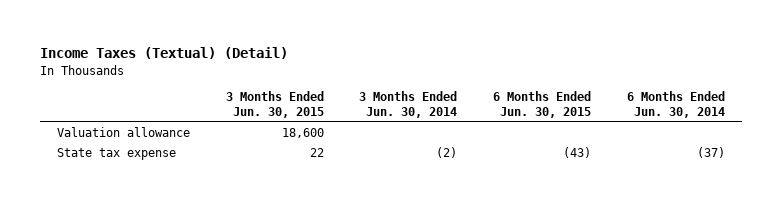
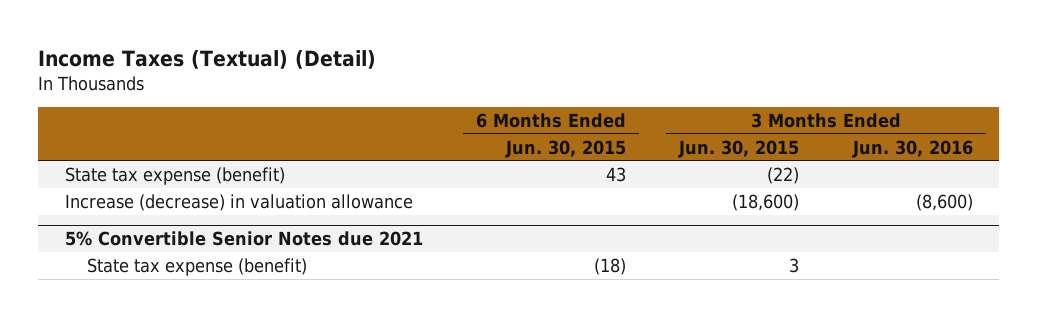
- | 3 Months Ended Jun. 30, 2015 | 3 Months Ended Jun. 30, 2014 | 6 Months Ended Jun. 30, 2015 | 6 Months Ended Jun. 30, 2014
+ | 6 Months Ended Jun. 30, 2015 | 3 Months Ended Jun. 30, 2015 | 3 Months Ended Jun. 30, 2016
- Valuation allowance | 18,600 | | |
- State tax expense | 22 | (2) | (43) | (37)
+ State tax expense (benefit) | 43 | (22) |
+ Increase (decrease) in valuation allowance | | (18,600) | (8,600)
+ 5% Convertible Senior Notes due 2021
+ State tax expense (benefit) | (18) | 3 |

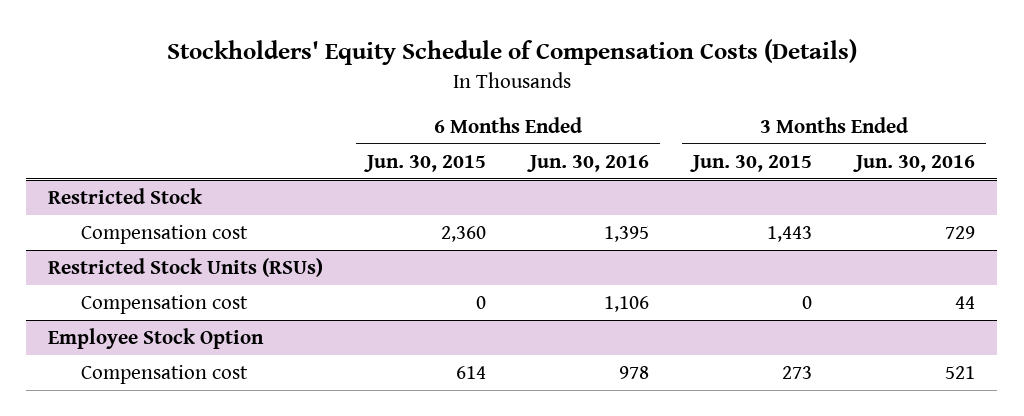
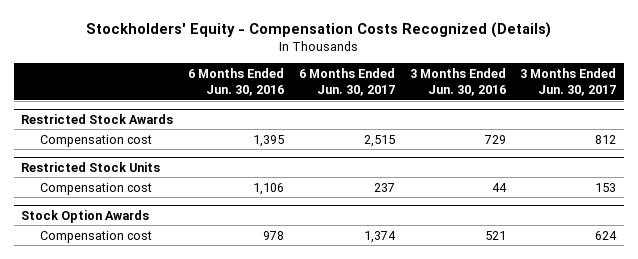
- Stockholders' Equity Schedule of Compensation Costs (Details)
+ Stockholders' Equity - Compensation Costs Recognized (Details)
- | 6 Months Ended Jun. 30, 2015 | 6 Months Ended Jun. 30, 2016 | 3 Months Ended Jun. 30, 2015 | 3 Months Ended Jun. 30, 2016
+ | 6 Months Ended Jun. 30, 2016 | 6 Months Ended Jun. 30, 2017 | 3 Months Ended Jun. 30, 2016 | 3 Months Ended Jun. 30, 2017
- Restricted Stock
+ Restricted Stock Awards
- Restricted Stock Units (RSUs)
+ Restricted Stock Units
- Employee Stock Option
+ Stock Option Awards

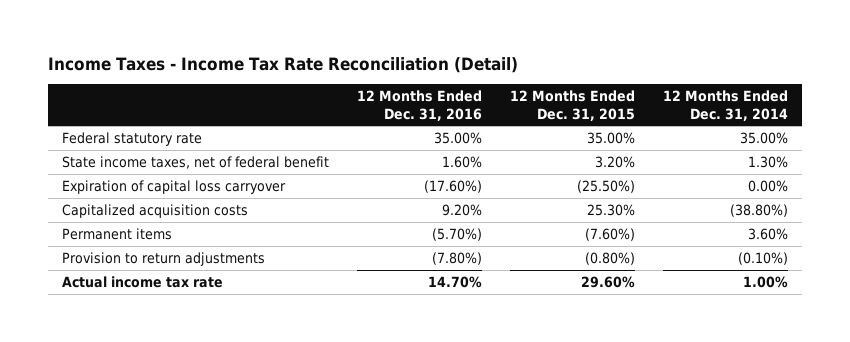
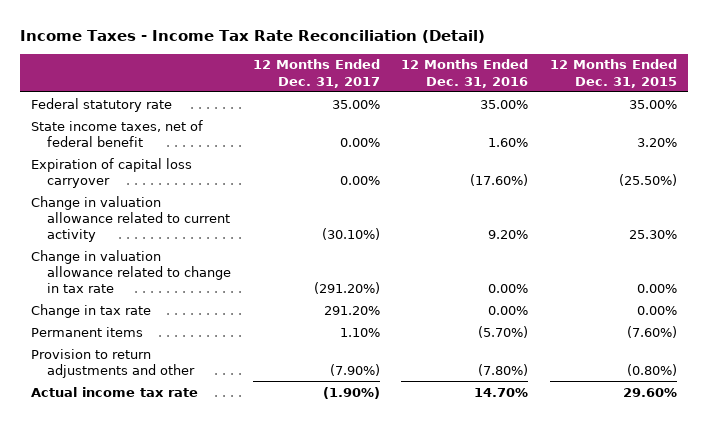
- | 12 Months Ended Dec. 31, 2016 | 12 Months Ended Dec. 31, 2015 | 12 Months Ended Dec. 31, 2014
+ | 12 Months Ended Dec. 31, 2017 | 12 Months Ended Dec. 31, 2016 | 12 Months Ended Dec. 31, 2015
- Capitalized acquisition costs | 9.20% | 25.30% | (38.80%)
+ Change in valuation allowance related to current activity | (30.10%) | 9.20% | 25.30%
+ Change in valuation allowance related to change in tax rate | (291.20%) | 0.00% | 0.00%
+ Change in tax rate | 291.20% | 0.00% | 0.00%
- Provision to return adjustments | (7.80%) | (0.80%) | (0.10%)
+ Provision to return adjustments and other | (7.90%) | (7.80%) | (0.80%)

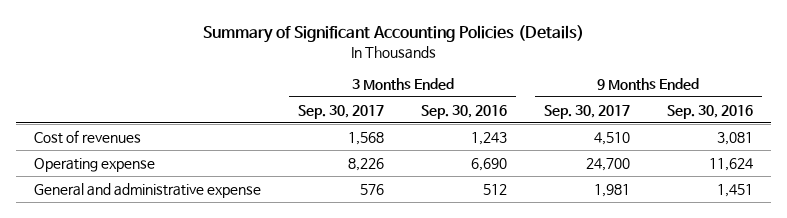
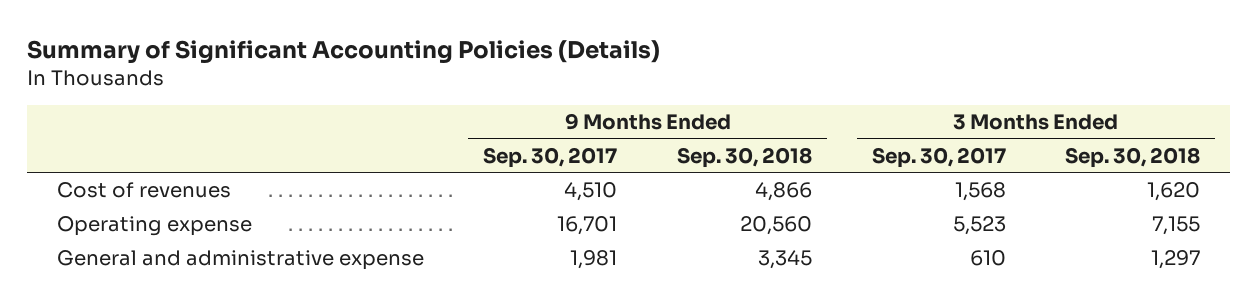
- | 3 Months Ended Sep. 30, 2017 | 3 Months Ended Sep. 30, 2016 | 9 Months Ended Sep. 30, 2017 | 9 Months Ended Sep. 30, 2016
+ | 9 Months Ended Sep. 30, 2017 | 9 Months Ended Sep. 30, 2018 | 3 Months Ended Sep. 30, 2017 | 3 Months Ended Sep. 30, 2018
- Operating expense | 8,226 | 6,690 | 24,700 | 11,624
- General and administrative expense | 576 | 512 | 1,981 | 1,451
+ Operating expense | 16,701 | 20,560 | 5,523 | 7,155
+ General and administrative expense | 1,981 | 3,345 | 610 | 1,297

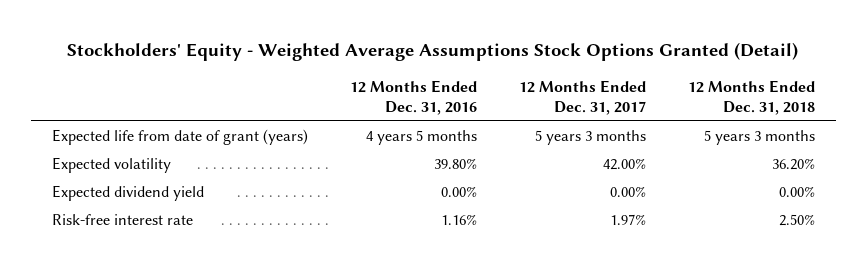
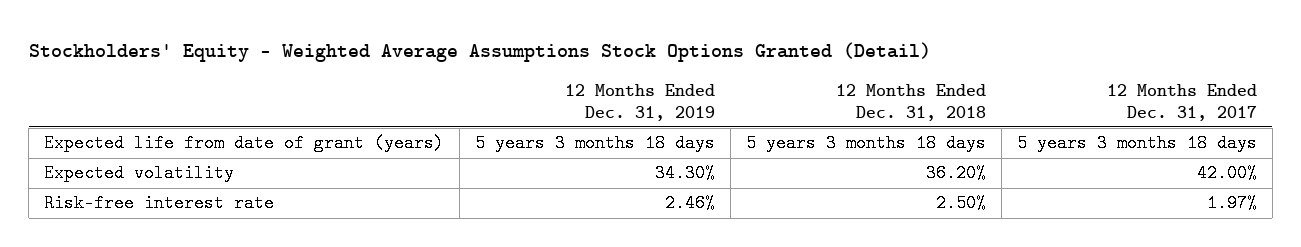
- | 12 Months Ended Dec. 31, 2016 | 12 Months Ended Dec. 31, 2017 | 12 Months Ended Dec. 31, 2018
+ | 12 Months Ended Dec. 31, 2019 | 12 Months Ended Dec. 31, 2018 | 12 Months Ended Dec. 31, 2017
- Expected life from date of grant (years) | 4 years 5 months | 5 years 3 months | 5 years 3 months
+ Expected life from date of grant (years) | 5 years 3 months 18 days | 5 years 3 months 18 days | 5 years 3 months 18 days
- Expected dividend yield | 0.00% | 0.00% | 0.00%

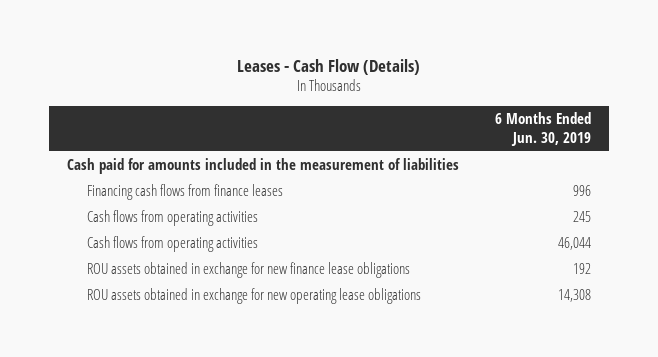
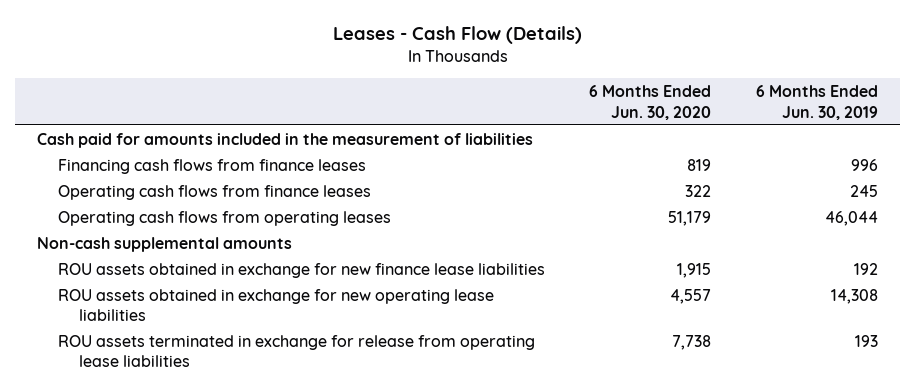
- | 6 Months Ended Jun. 30, 2019
+ | 6 Months Ended Jun. 30, 2020 | 6 Months Ended Jun. 30, 2019
- Cash flows from operating activities | 245
- Cash flows from operating activities | 46,044
- ROU assets obtained in exchange for new finance lease obligations | 192
- ROU assets obtained in exchange for new operating lease obligations | 14,308
+ Operating cash flows from finance leases | 322 | 245
+ Operating cash flows from operating leases | 51,179 | 46,044
+ Non-cash supplemental amounts
+ ROU assets obtained in exchange for new finance lease liabilities | 1,915 | 192
+ ROU assets obtained in exchange for new operating lease liabilities | 4,557 | 14,308
+ ROU assets terminated in exchange for release from operating lease liabilities | 7,738 | 193

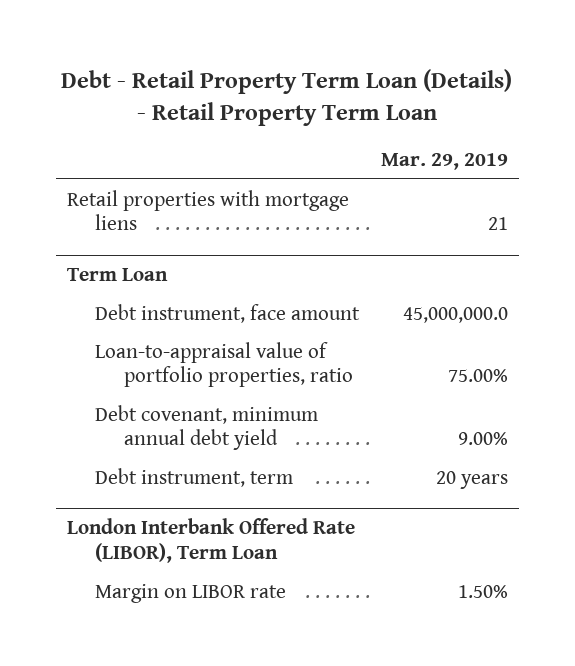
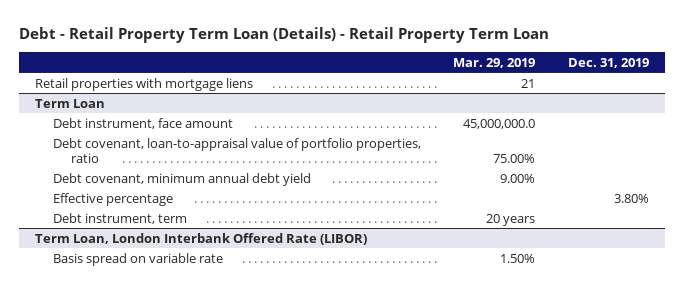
- | Mar. 29, 2019
+ | Mar. 29, 2019 | Dec. 31, 2019
@ Term Loan
- Loan-to-appraisal value of portfolio properties, ratio | 75.00%
+ Debt covenant, loan-to-appraisal value of portfolio properties, ratio | 75.00% |
+ Effective percentage | | 3.80%
- London Interbank Offered Rate (LIBOR), Term Loan
- Margin on LIBOR rate | 1.50%
+ Term Loan, London Interbank Offered Rate (LIBOR)
+ Basis spread on variable rate | 1.50% |

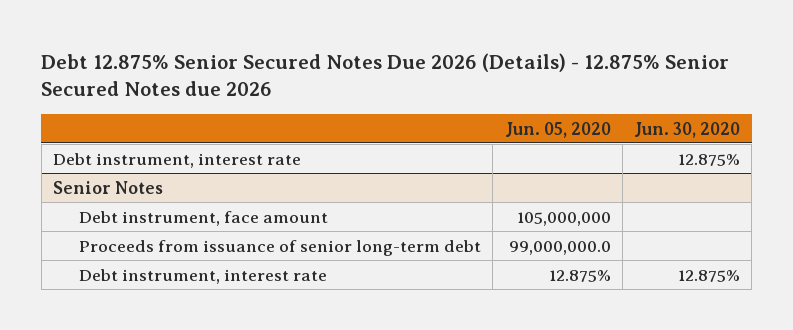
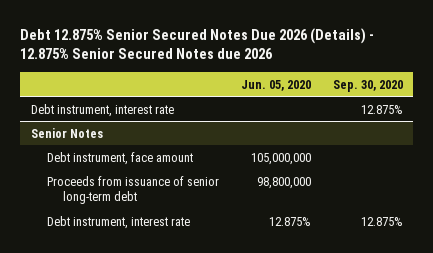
- | Jun. 05, 2020 | Jun. 30, 2020
+ | Jun. 05, 2020 | Sep. 30, 2020
@ Senior Notes
- Proceeds from issuance of senior long-term debt | 99,000,000.0 |
+ Proceeds from issuance of senior long-term debt | 98,800,000 |

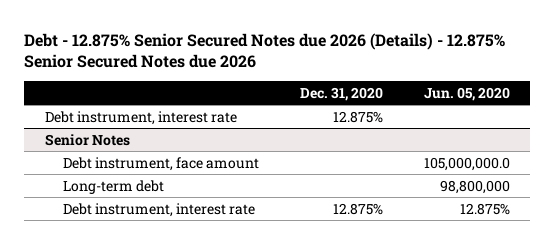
- Debt 12.875% Senior Secured Notes Due 2026 (Details) - 12.875% Senior Secured Notes due 2026
+ Debt - 12.875% Senior Secured Notes due 2026 (Details) - 12.875% Senior Secured Notes due 2026
- | Jun. 05, 2020 | Sep. 30, 2020
+ | Dec. 31, 2020 | Jun. 05, 2020
@ Senior Notes
- Debt instrument, face amount | 105,000,000 |
- Proceeds from issuance of senior long-term debt | 98,800,000 |
+ Debt instrument, face amount | | 105,000,000.0
+ Long-term debt | | 98,800,000

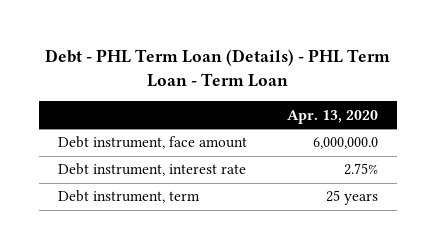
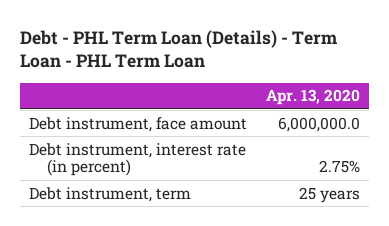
- Debt - PHL Term Loan (Details) - PHL Term Loan - Term Loan
+ Debt - PHL Term Loan (Details) - Term Loan - PHL Term Loan
- Debt instrument, interest rate | 2.75%
+ Debt instrument, interest rate (in percent) | 2.75%

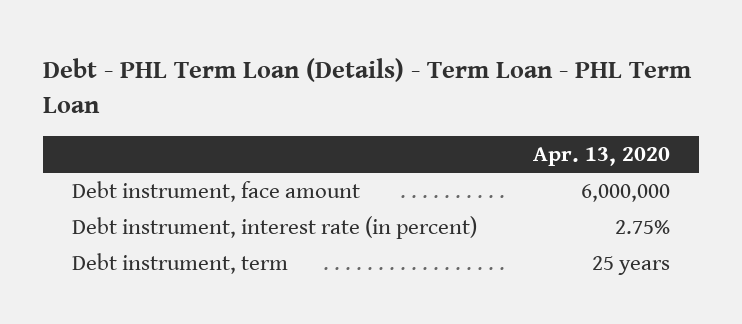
- Debt instrument, face amount | 6,000,000.0
+ Debt instrument, face amount | 6,000,000

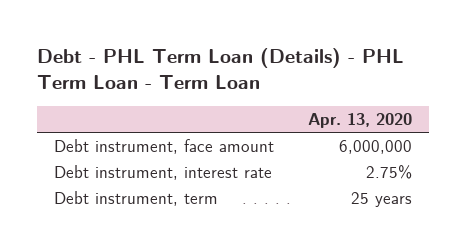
- Debt - PHL Term Loan (Details) - Term Loan - PHL Term Loan
+ Debt - PHL Term Loan (Details) - PHL Term Loan - Term Loan
- Debt instrument, interest rate (in percent) | 2.75%
+ Debt instrument, interest rate | 2.75%

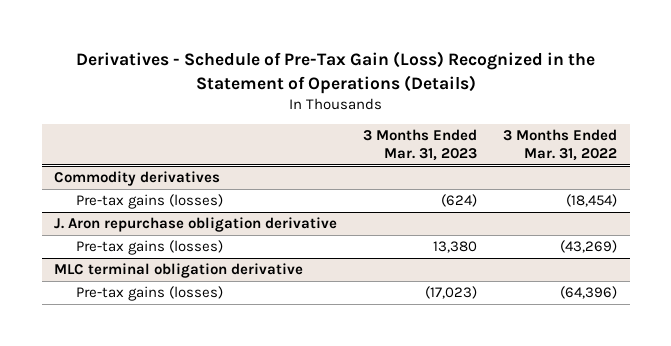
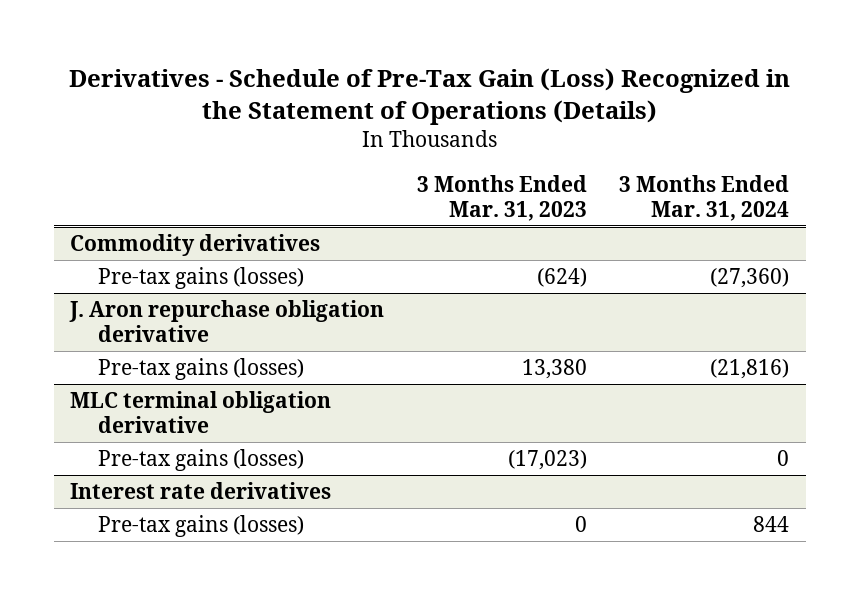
- | 3 Months Ended Mar. 31, 2023 | 3 Months Ended Mar. 31, 2022
+ | 3 Months Ended Mar. 31, 2023 | 3 Months Ended Mar. 31, 2024
+ Interest rate derivatives
+ Pre-tax gains (losses) | 0 | 844

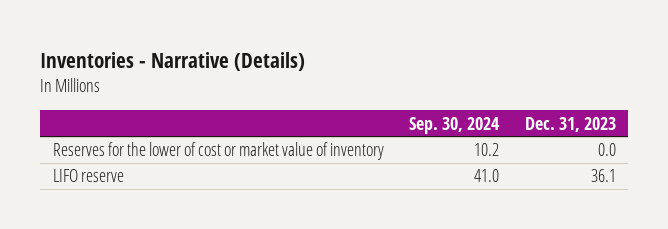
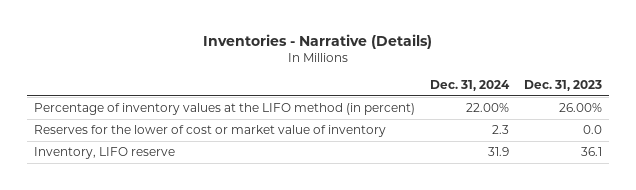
- | Sep. 30, 2024 | Dec. 31, 2023
+ | Dec. 31, 2024 | Dec. 31, 2023
+ Percentage of inventory values at the LIFO method (in percent) | 22.00% | 26.00%
- LIFO reserve | 41.0 | 36.1
+ Inventory, LIFO reserve | 31.9 | 36.1

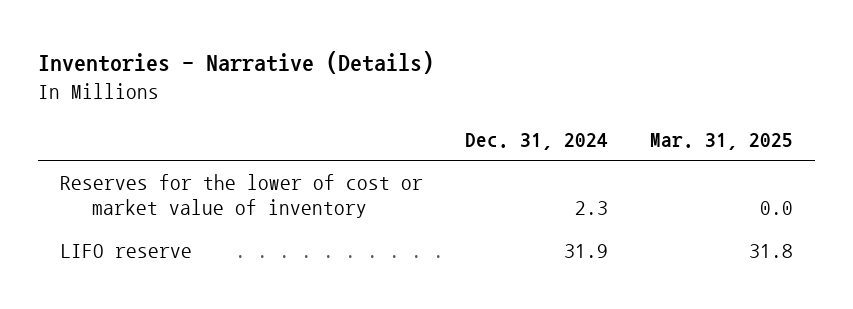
- | Dec. 31, 2024 | Dec. 31, 2023
+ | Dec. 31, 2024 | Mar. 31, 2025
- Percentage of inventory values at the LIFO method (in percent) | 22.00% | 26.00%
- Inventory, LIFO reserve | 31.9 | 36.1
+ LIFO reserve | 31.9 | 31.8

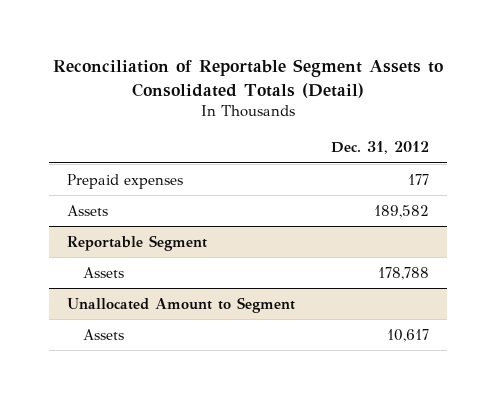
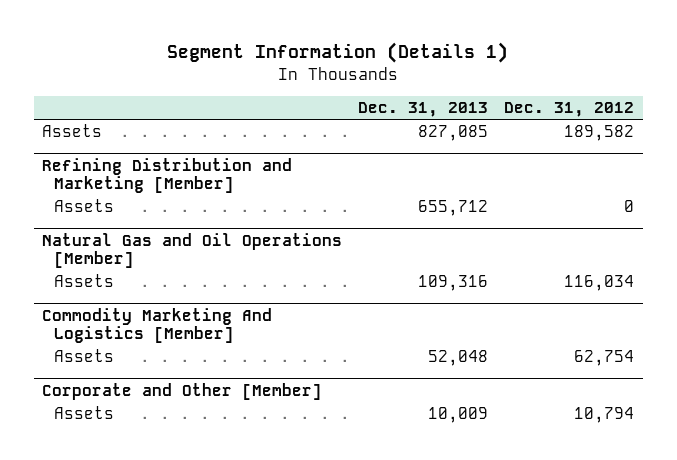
- Reconciliation of Reportable Segment Assets to Consolidated Totals (Detail)
+ Segment Information (Details 1)
- | Dec. 31, 2012
+ | Dec. 31, 2013 | Dec. 31, 2012
- Prepaid expenses | 177
- Reportable Segment
- Assets | 178,788
- Unallocated Amount to Segment
- Assets | 10,617
+ Refining Distribution and Marketing [Member]
+ Assets | 655,712 | 0
+ Natural Gas and Oil Operations [Member]
+ Assets | 109,316 | 116,034
+ Commodity Marketing And Logistics [Member]
+ Assets | 52,048 | 62,754
+ Corporate and Other [Member]
+ Assets | 10,009 | 10,794

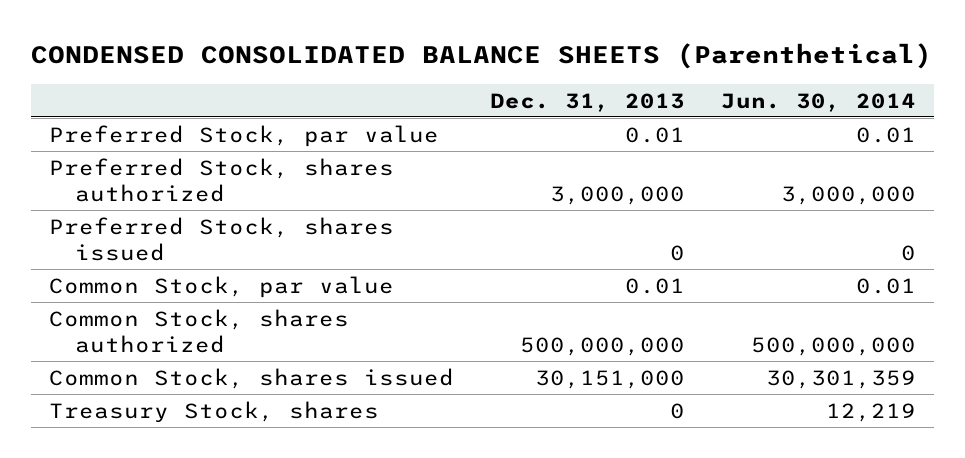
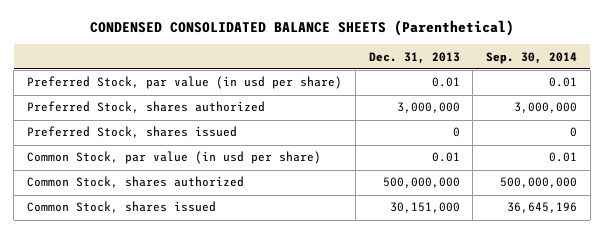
- | Dec. 31, 2013 | Jun. 30, 2014
+ | Dec. 31, 2013 | Sep. 30, 2014
- Preferred Stock, par value | 0.01 | 0.01
+ Preferred Stock, par value (in usd per share) | 0.01 | 0.01
- Common Stock, par value | 0.01 | 0.01
+ Common Stock, par value (in usd per share) | 0.01 | 0.01
- Treasury Stock, shares | 0 | 12,219

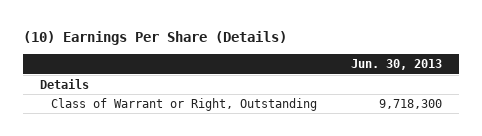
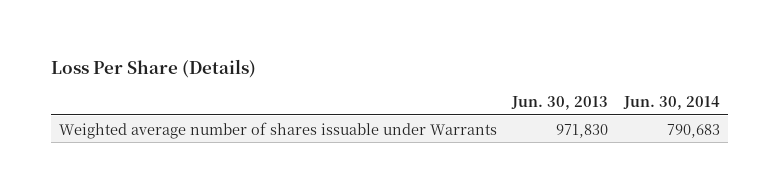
- (10) Earnings Per Share (Details)
+ Loss Per Share (Details)
- | Jun. 30, 2013
+ | Jun. 30, 2013 | Jun. 30, 2014
- Details
- Class of Warrant or Right, Outstanding | 9,718,300
+ Weighted average number of shares issuable under Warrants | 971,830 | 790,683

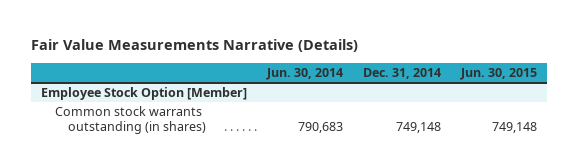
- Loss Per Share (Details)
+ Fair Value Measurements Narrative (Details)
- | Jun. 30, 2013 | Jun. 30, 2014
+ | Jun. 30, 2014 | Dec. 31, 2014 | Jun. 30, 2015
- Weighted average number of shares issuable under Warrants | 971,830 | 790,683
+ Employee Stock Option [Member]
+ Common stock warrants outstanding (in shares) | 790,683 | 749,148 | 749,148

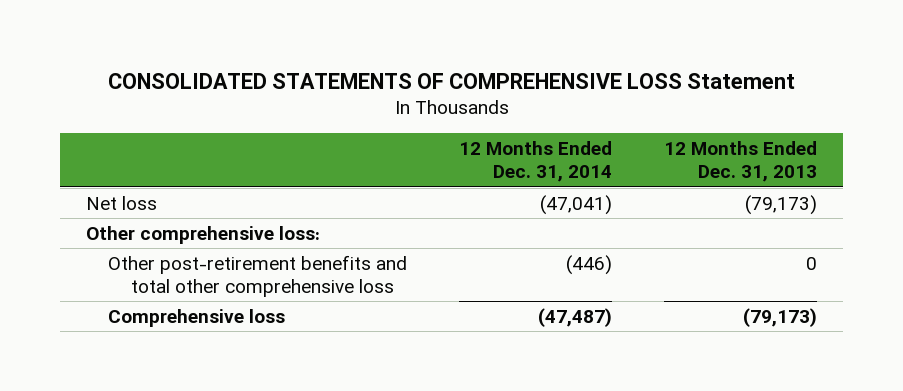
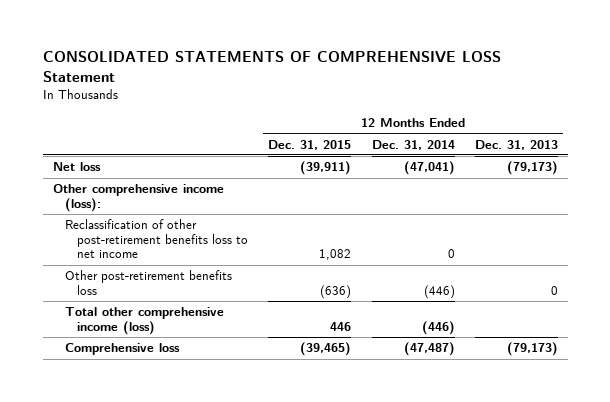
- | 12 Months Ended Dec. 31, 2014 | 12 Months Ended Dec. 31, 2013
+ | 12 Months Ended Dec. 31, 2015 | 12 Months Ended Dec. 31, 2014 | 12 Months Ended Dec. 31, 2013
- Other comprehensive loss:
- Other post-retirement benefits and total other comprehensive loss | (446) | 0
+ Other comprehensive income (loss):
+ Reclassification of other post-retirement benefits loss to net income | 1,082 | 0 |
+ Other post-retirement benefits loss | (636) | (446) | 0
+ Total other comprehensive income (loss) | 446 | (446) |

